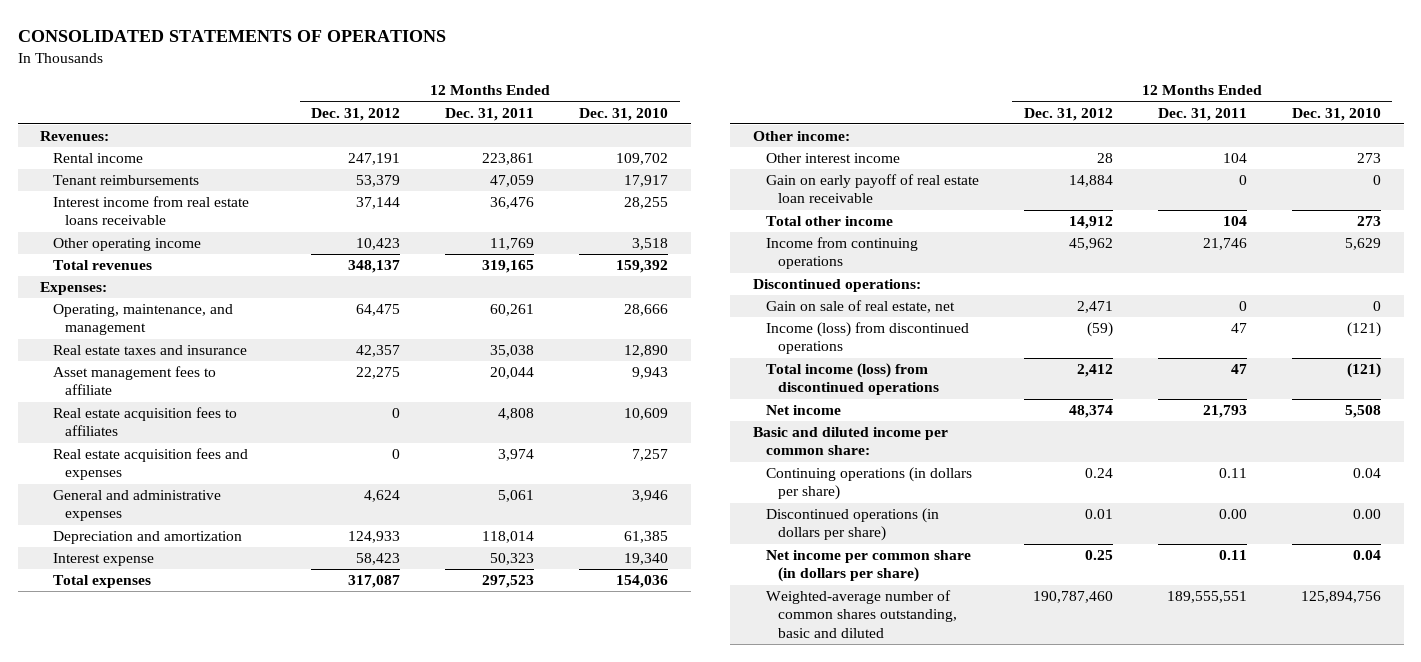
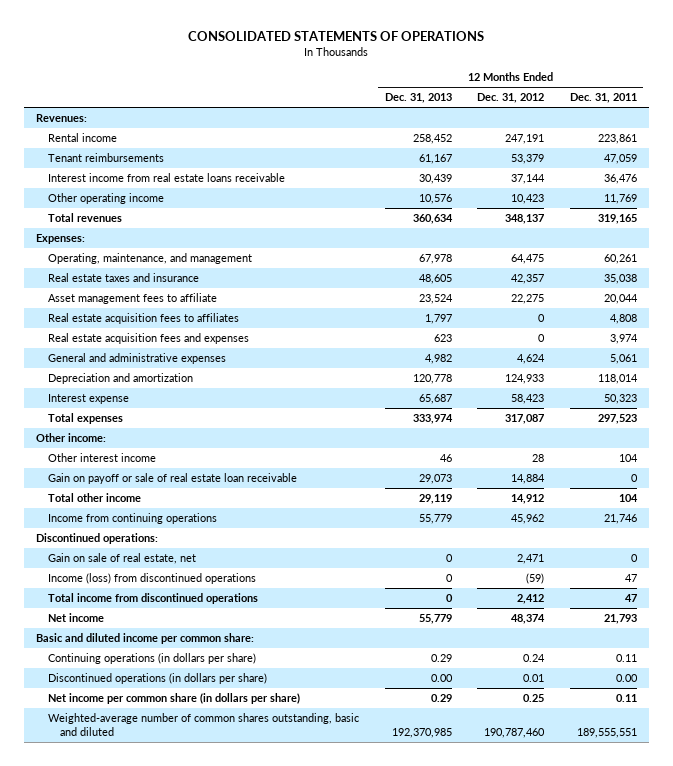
- | 12 Months Ended Dec. 31, 2012 | 12 Months Ended Dec. 31, 2011 | 12 Months Ended Dec. 31, 2010
+ | 12 Months Ended Dec. 31, 2013 | 12 Months Ended Dec. 31, 2012 | 12 Months Ended Dec. 31, 2011
- Gain on early payoff of real estate loan receivable | 14,884 | 0 | 0
+ Gain on payoff or sale of real estate loan receivable | 29,073 | 14,884 | 0
- Total income (loss) from discontinued operations | 2,412 | 47 | (121)
+ Total income from discontinued operations | 0 | 2,412 | 47

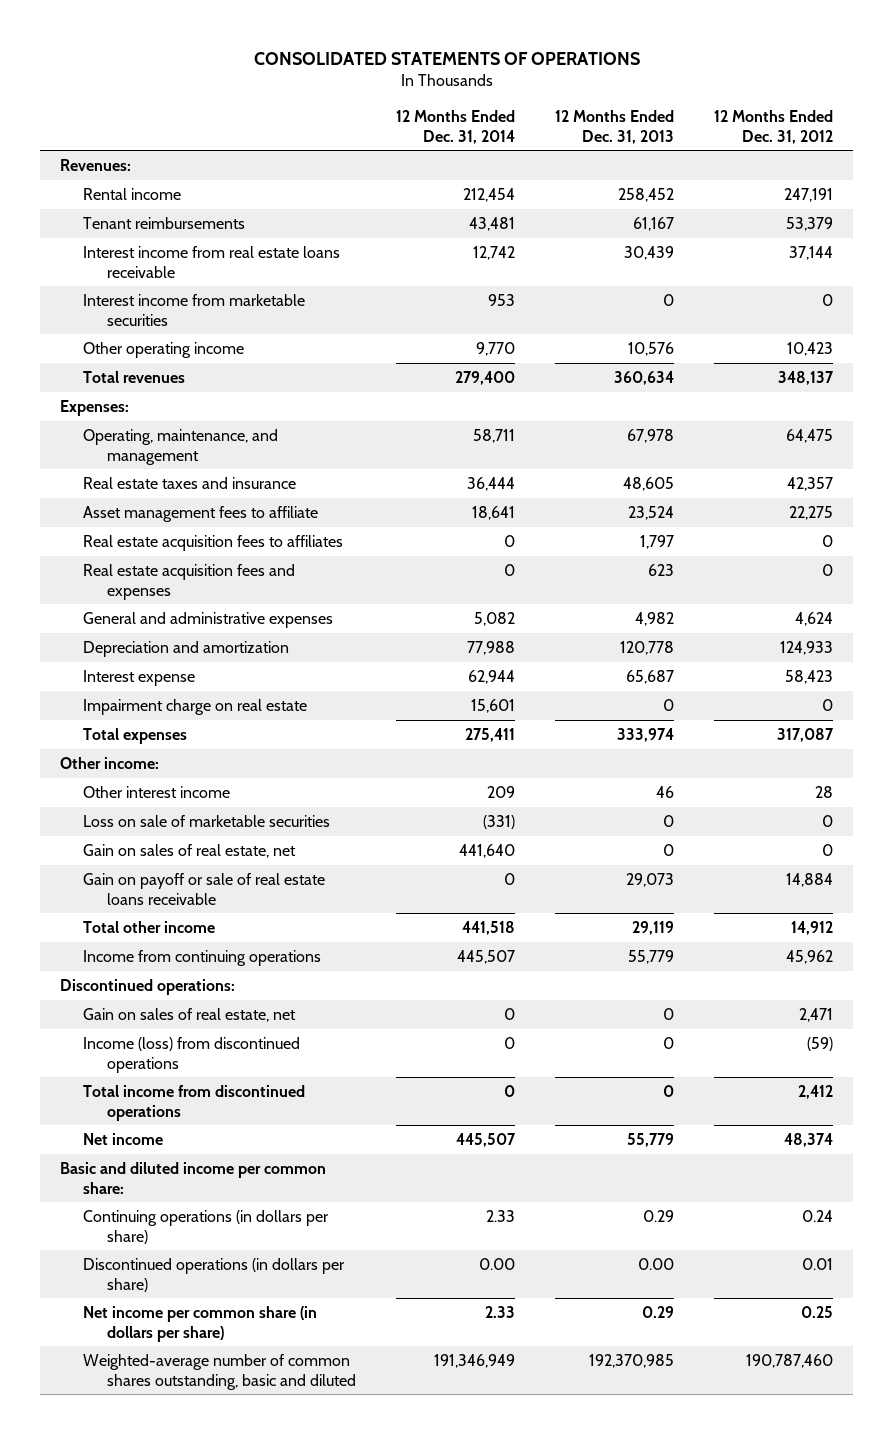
- | 12 Months Ended Dec. 31, 2013 | 12 Months Ended Dec. 31, 2012 | 12 Months Ended Dec. 31, 2011
+ | 12 Months Ended Dec. 31, 2014 | 12 Months Ended Dec. 31, 2013 | 12 Months Ended Dec. 31, 2012
+ Interest income from marketable securities | 953 | 0 | 0
+ Impairment charge on real estate | 15,601 | 0 | 0
- Gain on payoff or sale of real estate loan receivable | 29,073 | 14,884 | 0
+ Loss on sale of marketable securities | (331) | 0 | 0
+ Gain on sales of real estate, net | 441,640 | 0 | 0
+ Gain on payoff or sale of real estate loans receivable | 0 | 29,073 | 14,884
- Gain on sale of real estate, net | 0 | 2,471 | 0
+ Gain on sales of real estate, net | 0 | 0 | 2,471

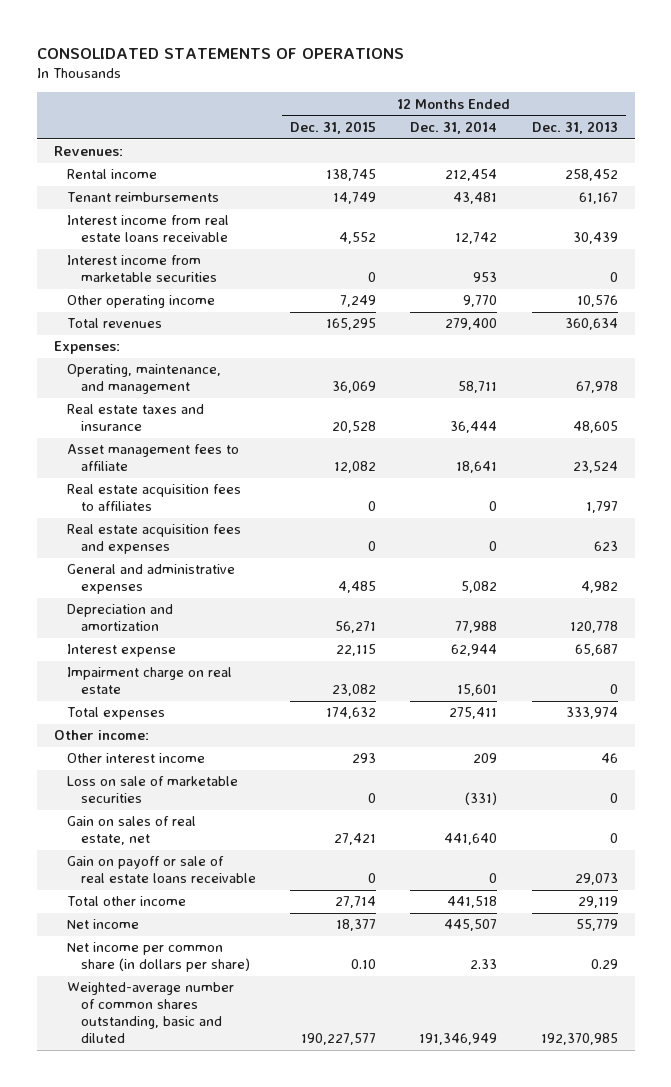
- | 12 Months Ended Dec. 31, 2014 | 12 Months Ended Dec. 31, 2013 | 12 Months Ended Dec. 31, 2012
+ | 12 Months Ended Dec. 31, 2015 | 12 Months Ended Dec. 31, 2014 | 12 Months Ended Dec. 31, 2013
- Income from continuing operations | 445,507 | 55,779 | 45,962
- Discontinued operations:
- Gain on sales of real estate, net | 0 | 0 | 2,471
- Income (loss) from discontinued operations | 0 | 0 | (59)
- Total income from discontinued operations | 0 | 0 | 2,412
- Basic and diluted income per common share:
- Continuing operations (in dollars per share) | 2.33 | 0.29 | 0.24
- Discontinued operations (in dollars per share) | 0.00 | 0.00 | 0.01

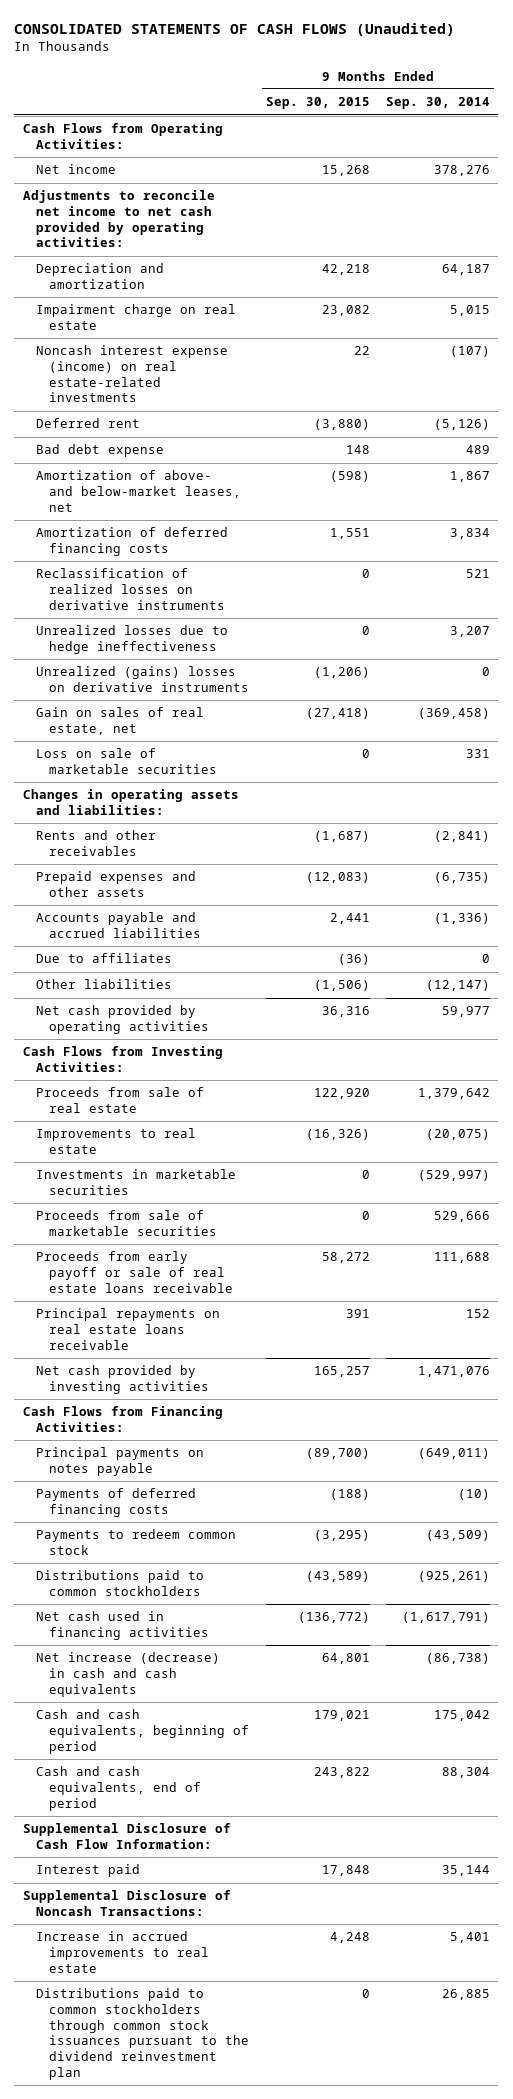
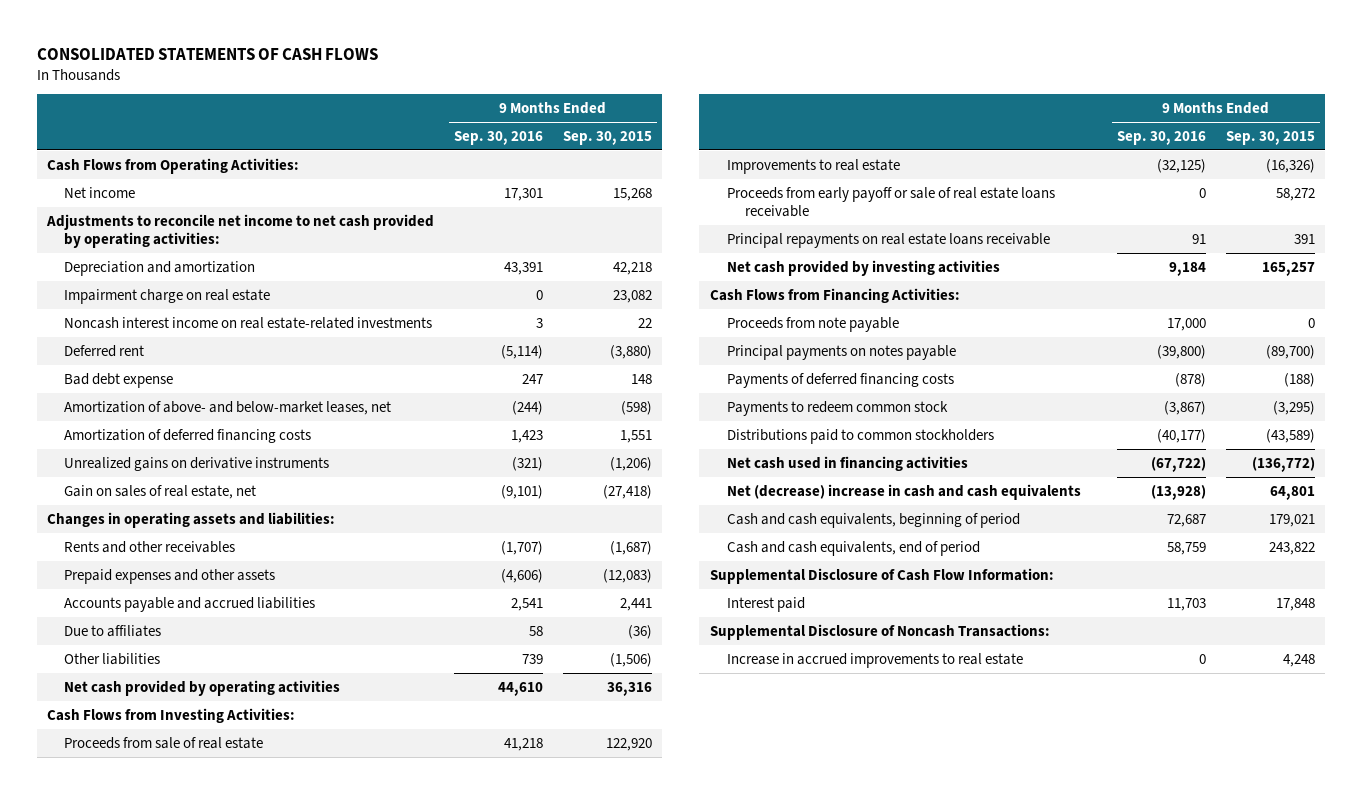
- CONSOLIDATED STATEMENTS OF CASH FLOWS (Unaudited)
+ CONSOLIDATED STATEMENTS OF CASH FLOWS
- | 9 Months Ended Sep. 30, 2015 | 9 Months Ended Sep. 30, 2014
+ | 9 Months Ended Sep. 30, 2016 | 9 Months Ended Sep. 30, 2015
- Noncash interest expense (income) on real estate-related investments | 22 | (107)
+ Noncash interest income on real estate-related investments | 3 | 22
- Reclassification of realized losses on derivative instruments | 0 | 521
- Unrealized losses due to hedge ineffectiveness | 0 | 3,207
- Unrealized (gains) losses on derivative instruments | (1,206) | 0
+ Unrealized gains on derivative instruments | (321) | (1,206)
- Loss on sale of marketable securities | 0 | 331
- Investments in marketable securities | 0 | (529,997)
- Proceeds from sale of marketable securities | 0 | 529,666
+ Proceeds from note payable | 17,000 | 0
- Net increase (decrease) in cash and cash equivalents | 64,801 | (86,738)
+ Net (decrease) increase in cash and cash equivalents | (13,928) | 64,801
- Distributions paid to common stockholders through common stock issuances pursuant to the dividend reinvestment plan | 0 | 26,885

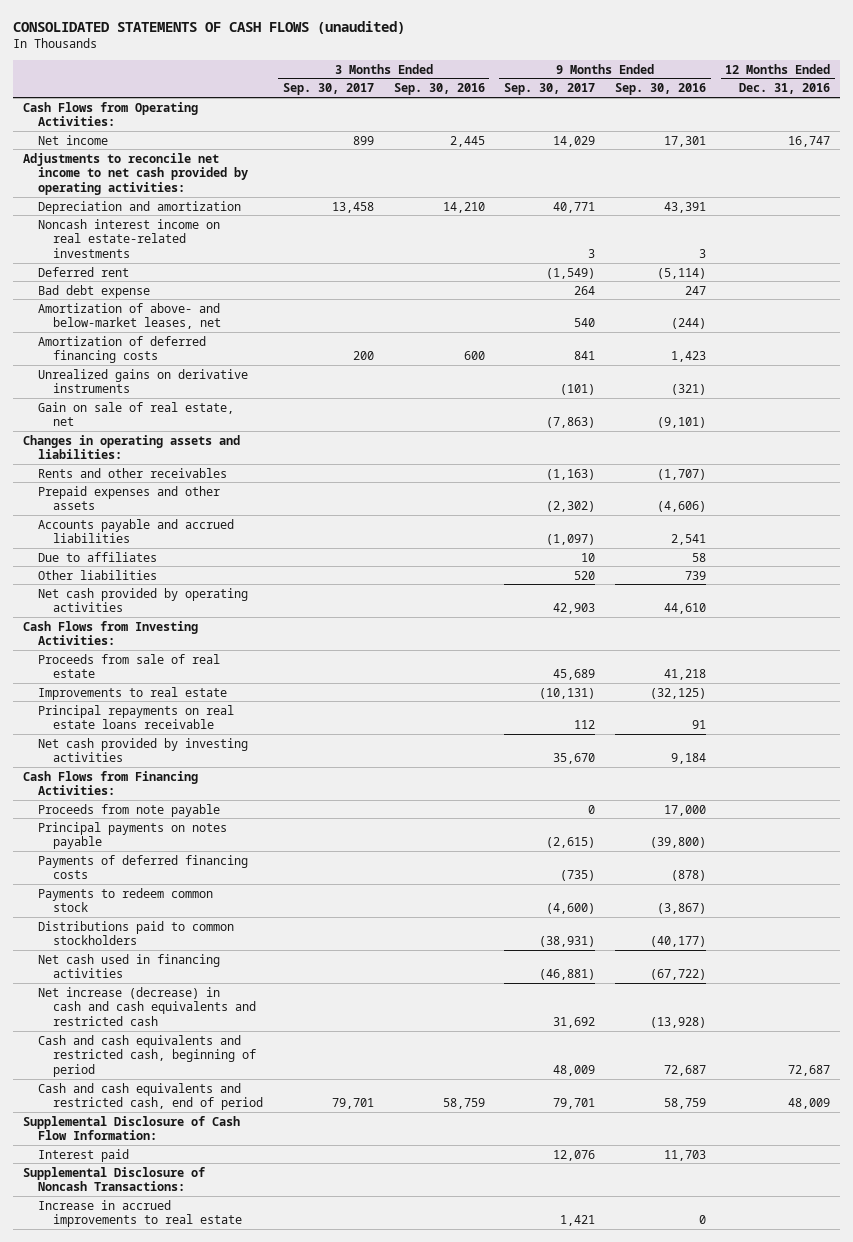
- CONSOLIDATED STATEMENTS OF CASH FLOWS
+ CONSOLIDATED STATEMENTS OF CASH FLOWS (unaudited)
- | 9 Months Ended Sep. 30, 2016 | 9 Months Ended Sep. 30, 2015
+ | 3 Months Ended Sep. 30, 2017 | 3 Months Ended Sep. 30, 2016 | 9 Months Ended Sep. 30, 2017 | 9 Months Ended Sep. 30, 2016 | 12 Months Ended Dec. 31, 2016
- Impairment charge on real estate | 0 | 23,082
- Gain on sales of real estate, net | (9,101) | (27,418)
+ Gain on sale of real estate, net | | | (7,863) | (9,101) |
- Proceeds from early payoff or sale of real estate loans receivable | 0 | 58,272
- Net (decrease) increase in cash and cash equivalents | (13,928) | 64,801
- Cash and cash equivalents, beginning of period | 72,687 | 179,021
- Cash and cash equivalents, end of period | 58,759 | 243,822
+ Net increase (decrease) in cash and cash equivalents and restricted cash | | | 31,692 | (13,928) |
+ Cash and cash equivalents and restricted cash, beginning of period | | | 48,009 | 72,687 | 72,687
+ Cash and cash equivalents and restricted cash, end of period | 79,701 | 58,759 | 79,701 | 58,759 | 48,009

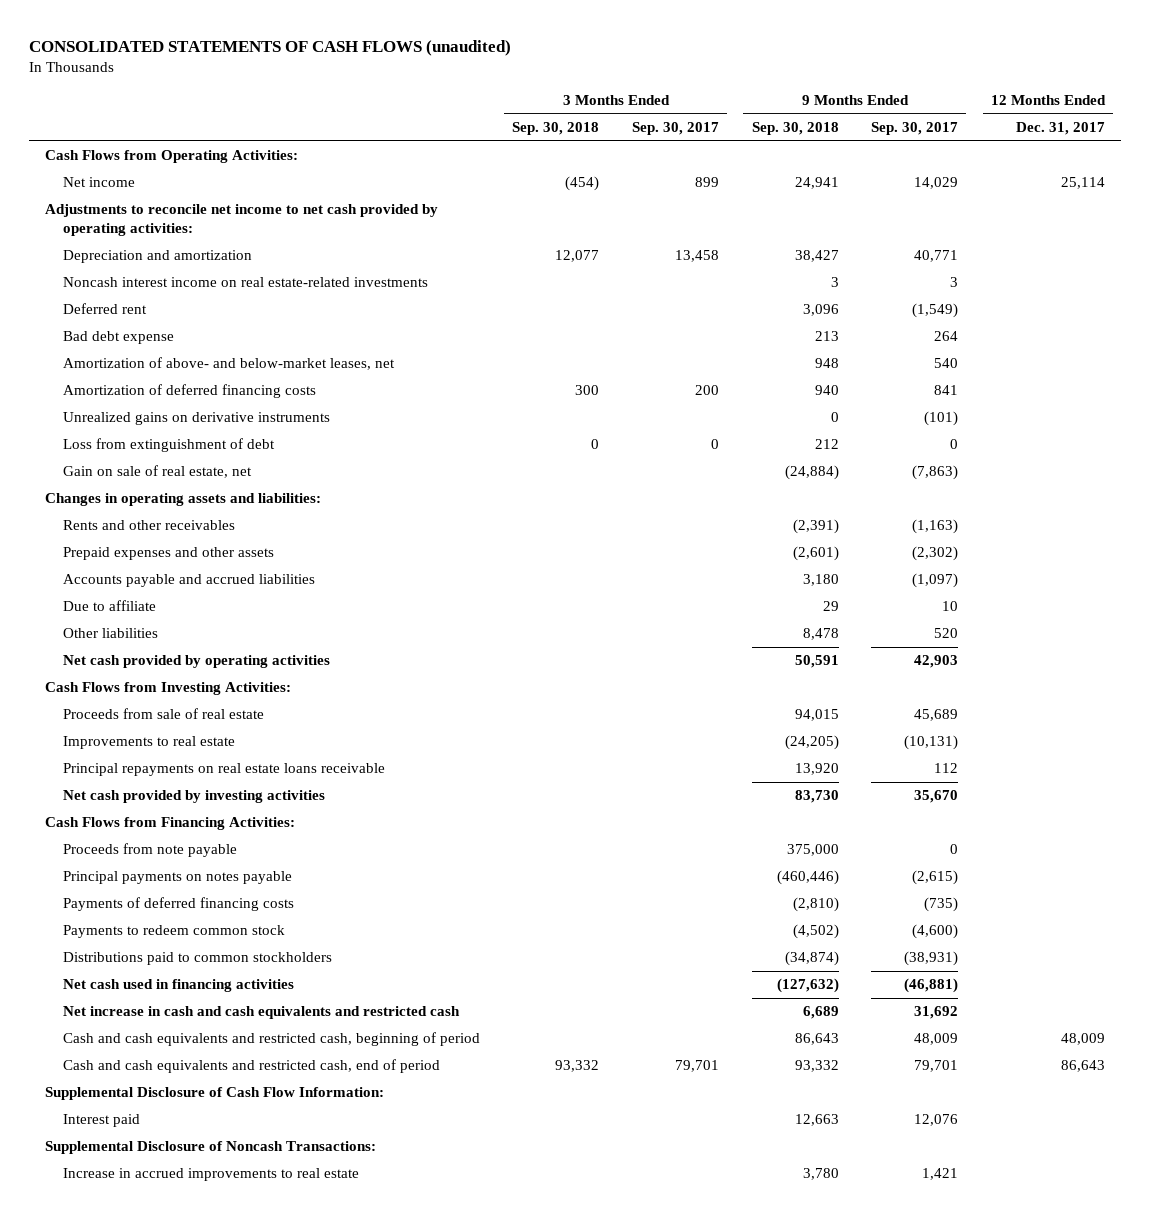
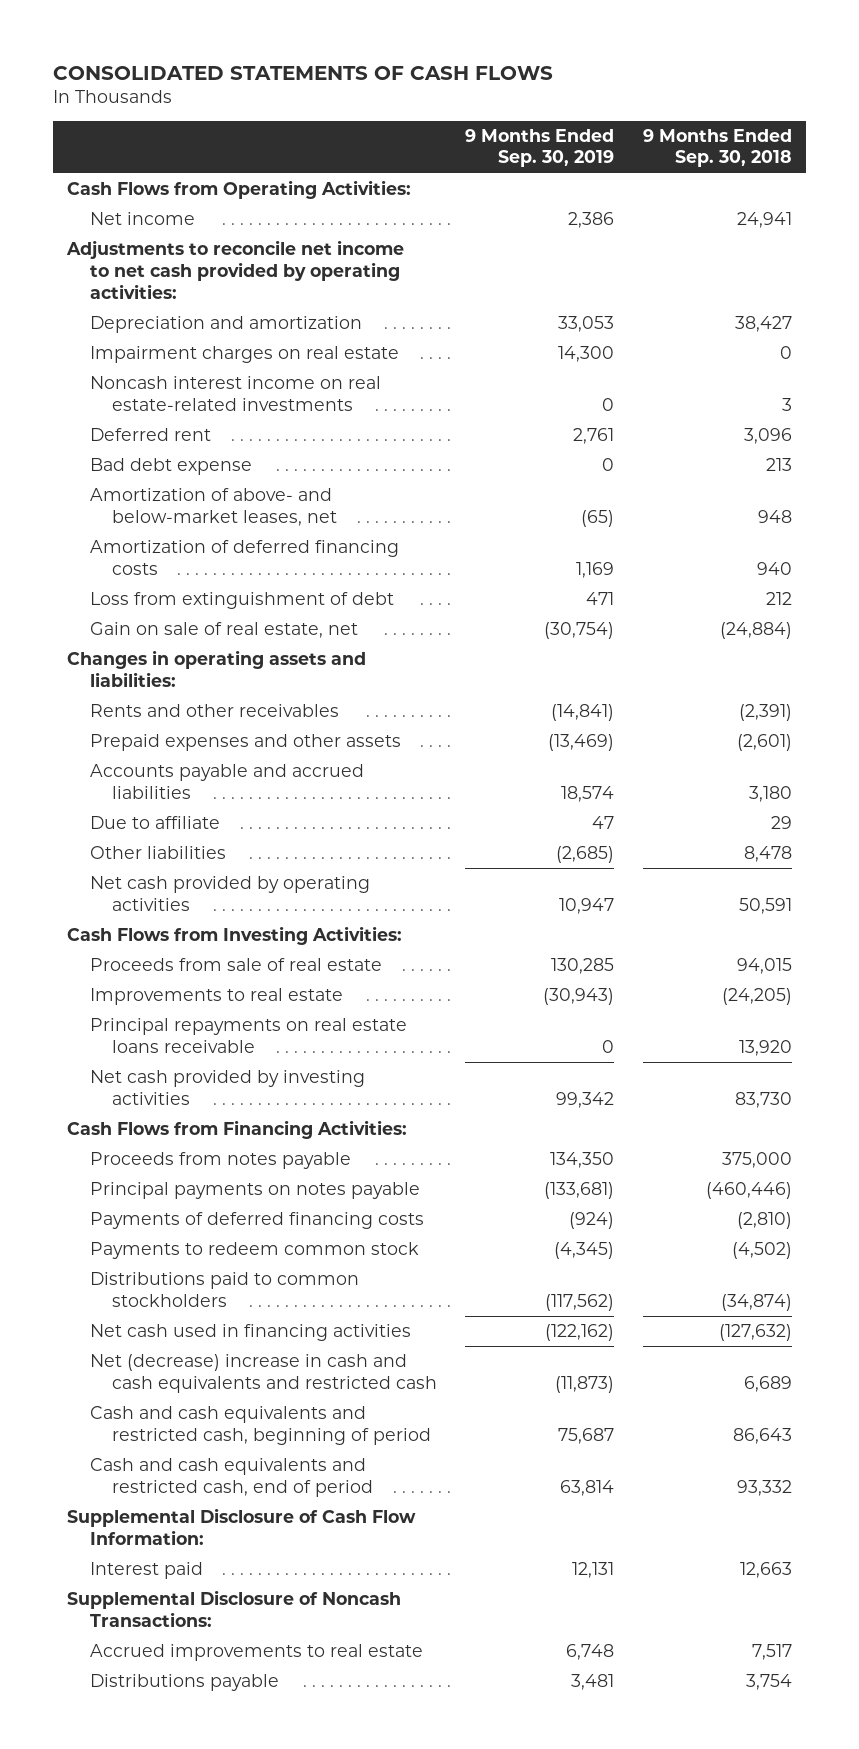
- CONSOLIDATED STATEMENTS OF CASH FLOWS (unaudited)
+ CONSOLIDATED STATEMENTS OF CASH FLOWS
- | 3 Months Ended Sep. 30, 2018 | 3 Months Ended Sep. 30, 2017 | 9 Months Ended Sep. 30, 2018 | 9 Months Ended Sep. 30, 2017 | 12 Months Ended Dec. 31, 2017
+ | 9 Months Ended Sep. 30, 2019 | 9 Months Ended Sep. 30, 2018
+ Impairment charges on real estate | 14,300 | 0
- Unrealized gains on derivative instruments | | | 0 | (101) |
- Proceeds from note payable | | | 375,000 | 0 |
+ Proceeds from notes payable | 134,350 | 375,000
- Net increase in cash and cash equivalents and restricted cash | | | 6,689 | 31,692 |
+ Net (decrease) increase in cash and cash equivalents and restricted cash | (11,873) | 6,689
- Increase in accrued improvements to real estate | | | 3,780 | 1,421 |
+ Accrued improvements to real estate | 6,748 | 7,517
+ Distributions payable | 3,481 | 3,754

